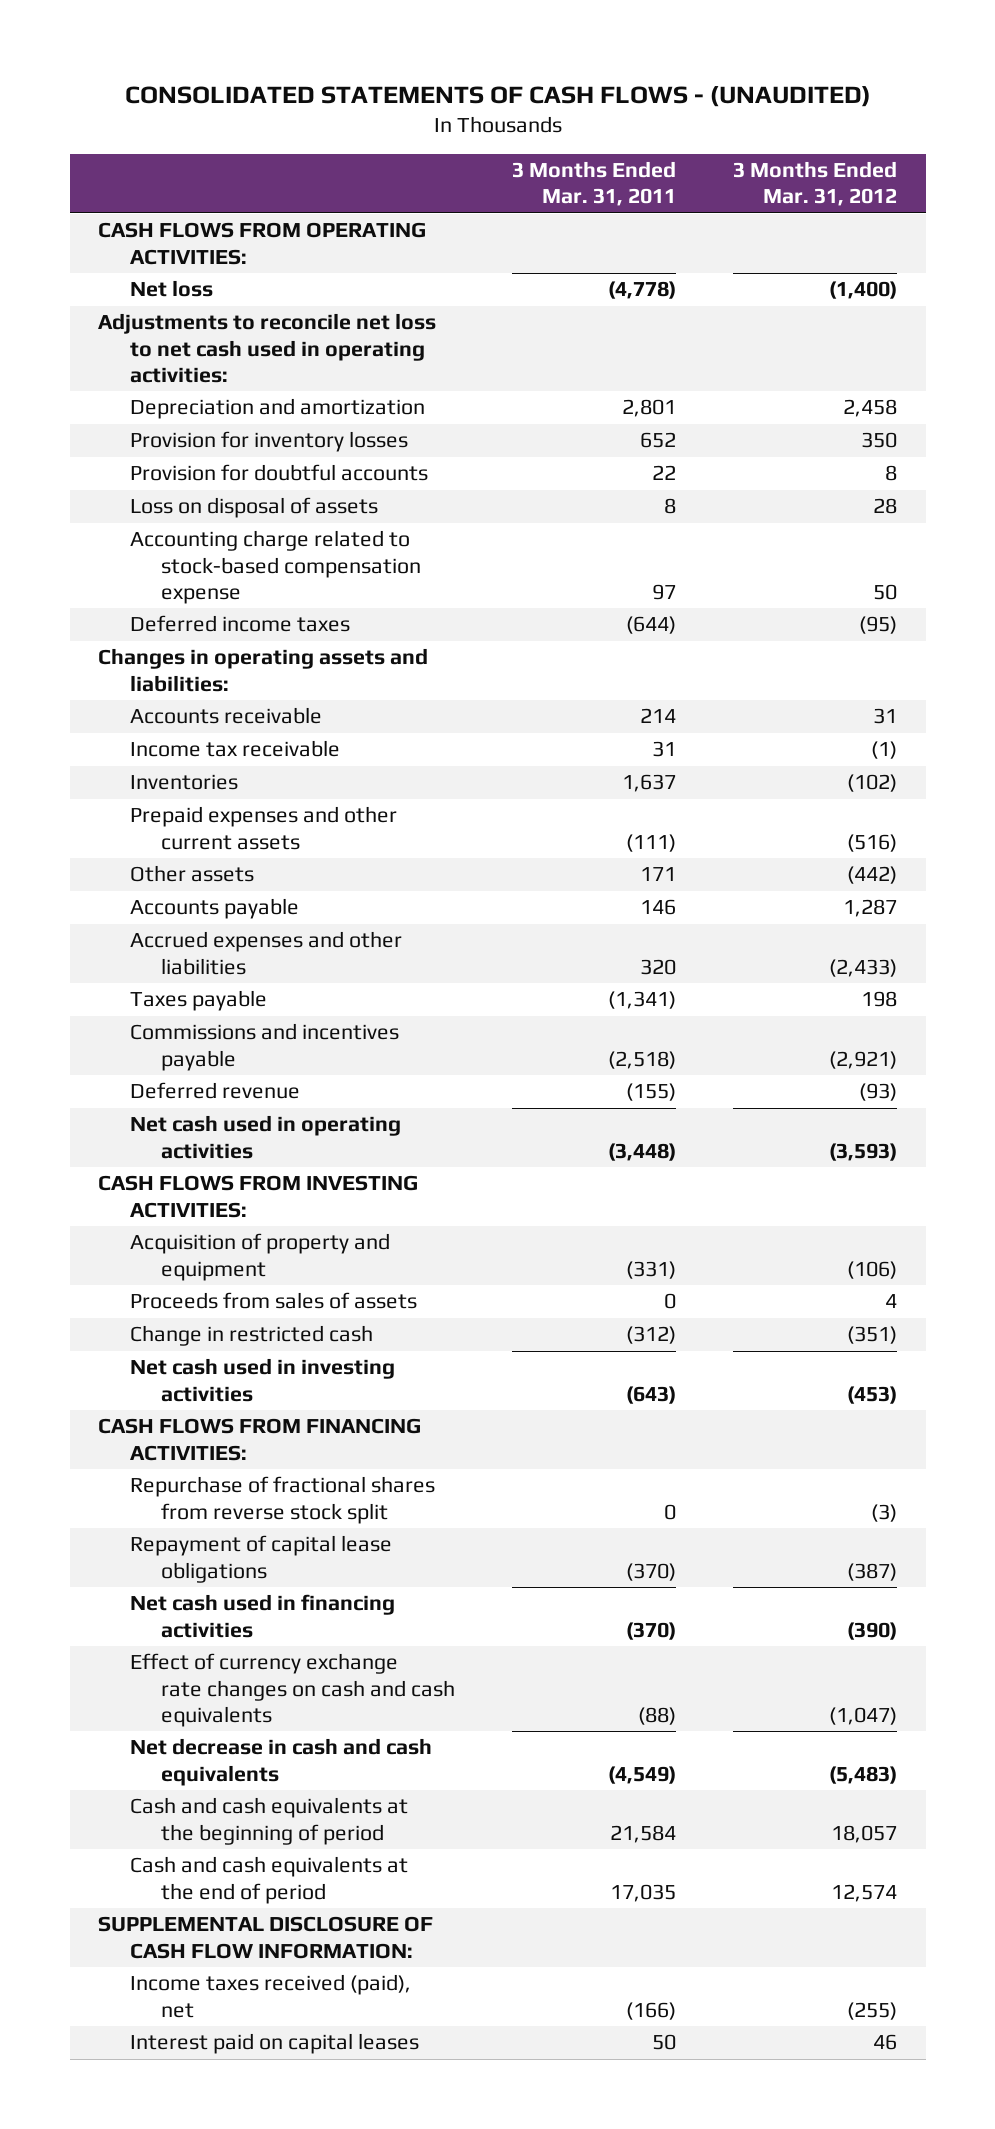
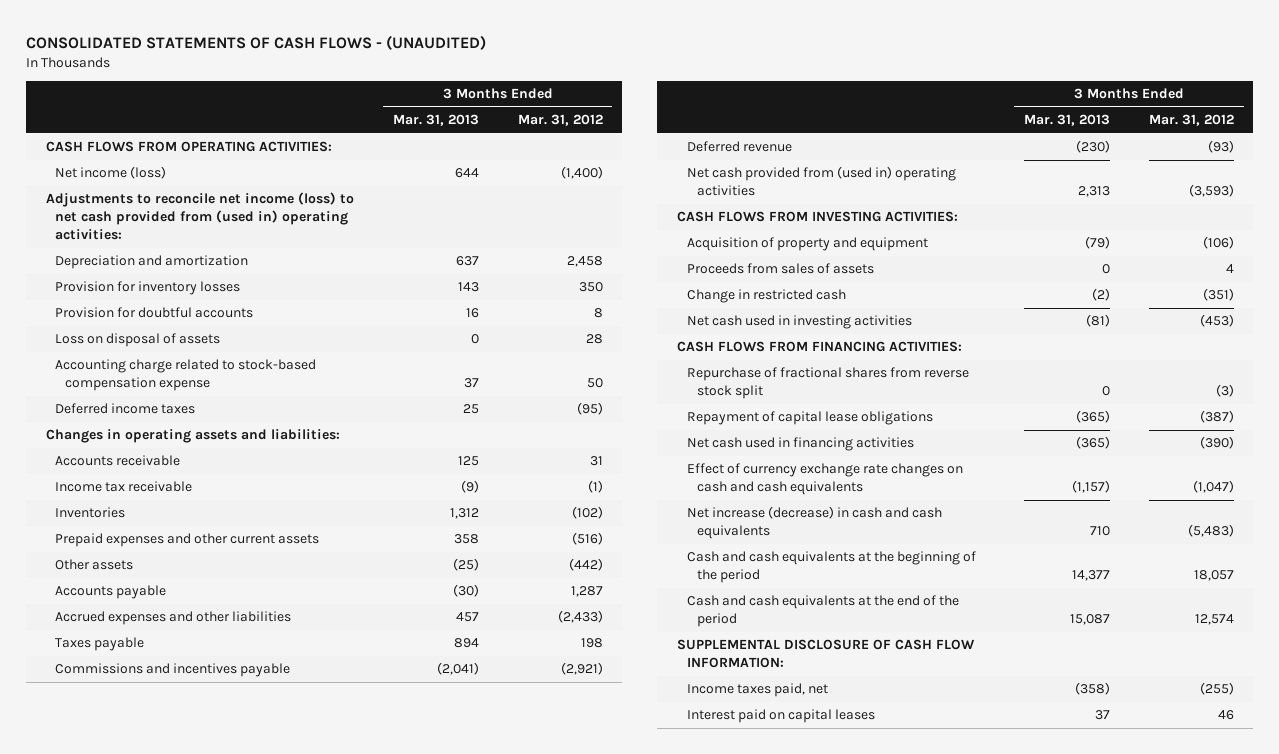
- | 3 Months Ended Mar. 31, 2011 | 3 Months Ended Mar. 31, 2012
+ | 3 Months Ended Mar. 31, 2013 | 3 Months Ended Mar. 31, 2012
- Net loss | (4,778) | (1,400)
- Adjustments to reconcile net loss to net cash used in operating activities:
+ Net income (loss) | 644 | (1,400)
+ Adjustments to reconcile net income (loss) to net cash provided from (used in) operating activities:
- Net cash used in operating activities | (3,448) | (3,593)
+ Net cash provided from (used in) operating activities | 2,313 | (3,593)
- Net decrease in cash and cash equivalents | (4,549) | (5,483)
- Cash and cash equivalents at the beginning of period | 21,584 | 18,057
- Cash and cash equivalents at the end of period | 17,035 | 12,574
+ Net increase (decrease) in cash and cash equivalents | 710 | (5,483)
+ Cash and cash equivalents at the beginning of the period | 14,377 | 18,057
+ Cash and cash equivalents at the end of the period | 15,087 | 12,574
- Income taxes received (paid), net | (166) | (255)
+ Income taxes paid, net | (358) | (255)

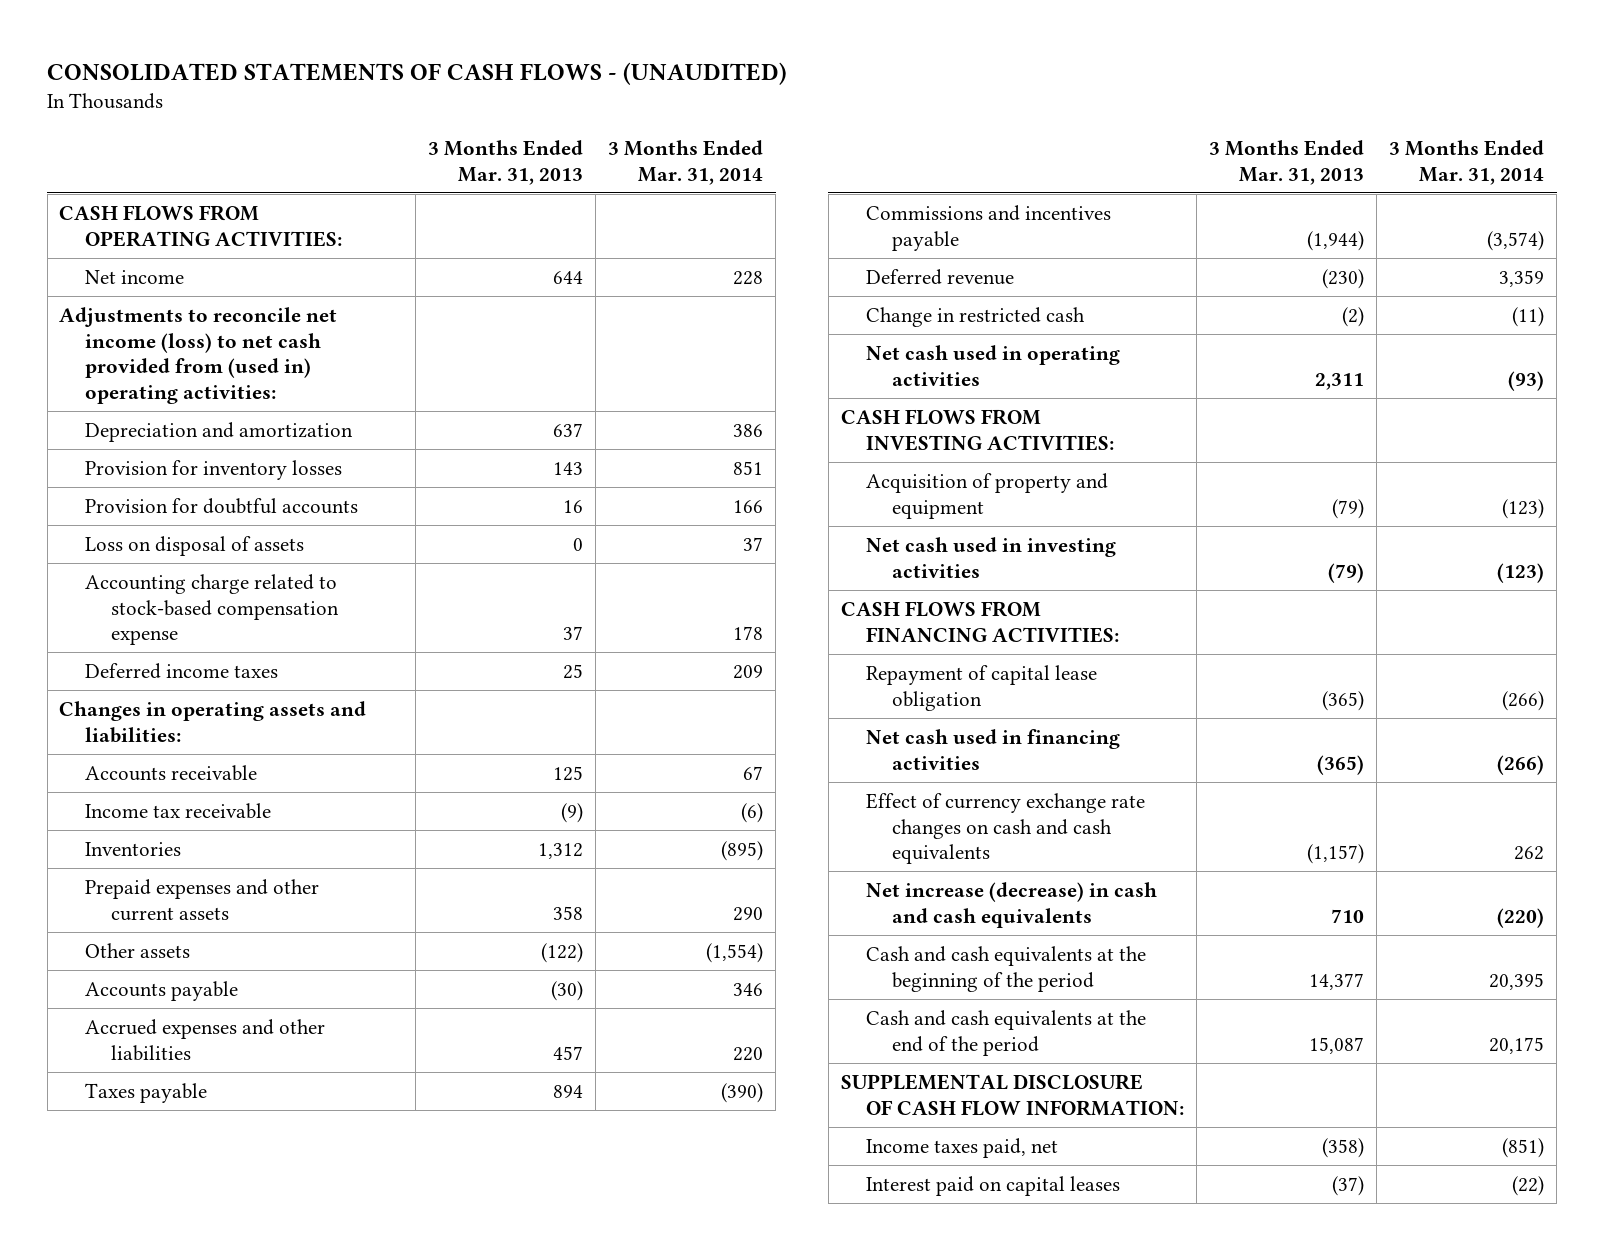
- | 3 Months Ended Mar. 31, 2013 | 3 Months Ended Mar. 31, 2012
+ | 3 Months Ended Mar. 31, 2013 | 3 Months Ended Mar. 31, 2014
- Net income (loss) | 644 | (1,400)
+ Net income | 644 | 228
- Other assets | (25) | (442)
+ Other assets | (122) | (1,554)
- Commissions and incentives payable | (2,041) | (2,921)
+ Commissions and incentives payable | (1,944) | (3,574)
- Net cash provided from (used in) operating activities | 2,313 | (3,593)
moved up: Change in restricted cash | (2) | (11)
+ Net cash used in operating activities | 2,311 | (93)
- Proceeds from sales of assets | 0 | 4
- Net cash used in investing activities | (81) | (453)
+ Net cash used in investing activities | (79) | (123)
- Repurchase of fractional shares from reverse stock split | 0 | (3)
- Repayment of capital lease obligations | (365) | (387)
+ Repayment of capital lease obligation | (365) | (266)
- Interest paid on capital leases | 37 | 46
+ Interest paid on capital leases | (37) | (22)

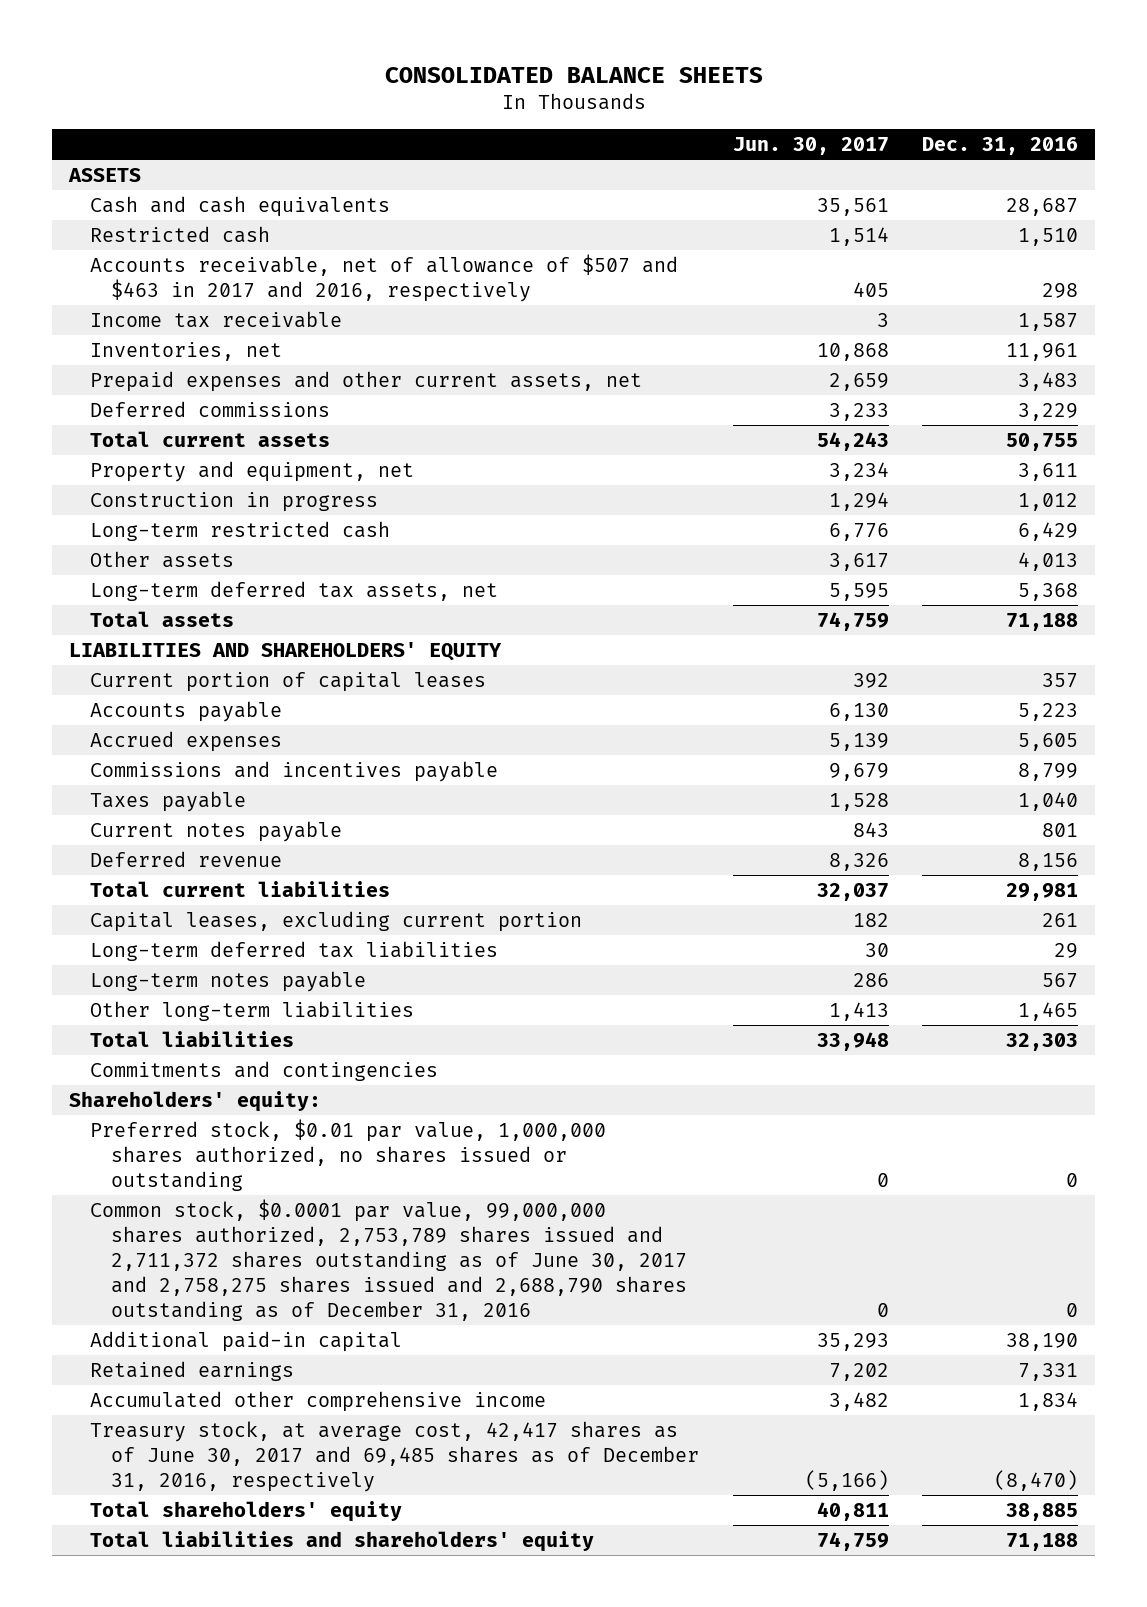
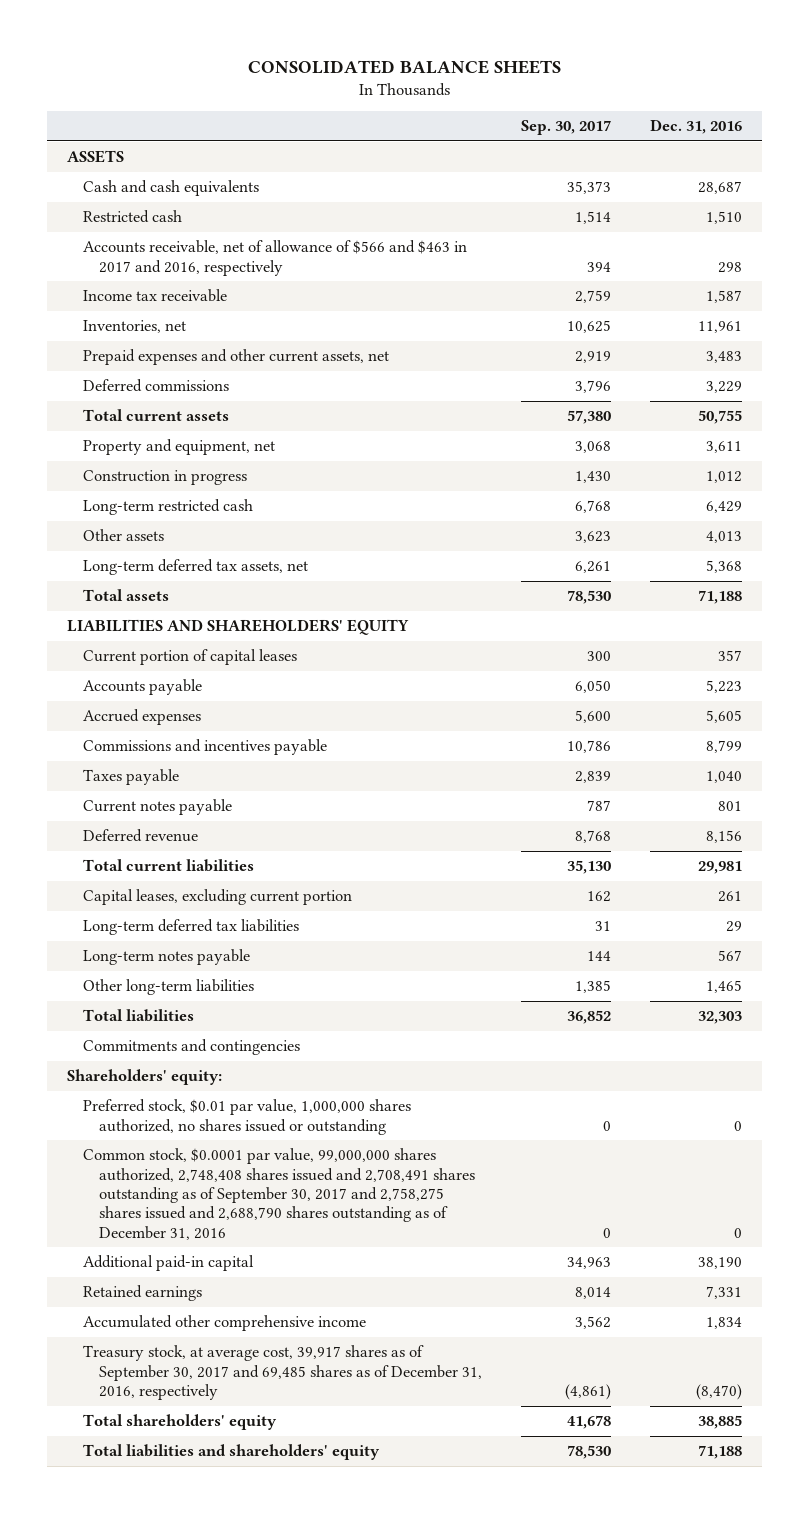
- | Jun. 30, 2017 | Dec. 31, 2016
+ | Sep. 30, 2017 | Dec. 31, 2016
- Accounts receivable, net of allowance of $507 and $463 in 2017 and 2016, respectively | 405 | 298
+ Accounts receivable, net of allowance of $566 and $463 in 2017 and 2016, respectively | 394 | 298
- Common stock, $0.0001 par value, 99,000,000 shares authorized, 2,753,789 shares issued and 2,711,372 shares outstanding as of June 30, 2017 and 2,758,275 shares issued and 2,688,790 shares outstanding as of December 31, 2016 | 0 | 0
+ Common stock, $0.0001 par value, 99,000,000 shares authorized, 2,748,408 shares issued and 2,708,491 shares outstanding as of September 30, 2017 and 2,758,275 shares issued and 2,688,790 shares outstanding as of December 31, 2016 | 0 | 0
- Treasury stock, at average cost, 42,417 shares as of June 30, 2017 and 69,485 shares as of December 31, 2016, respectively | (5,166) | (8,470)
+ Treasury stock, at average cost, 39,917 shares as of September 30, 2017 and 69,485 shares as of December 31, 2016, respectively | (4,861) | (8,470)

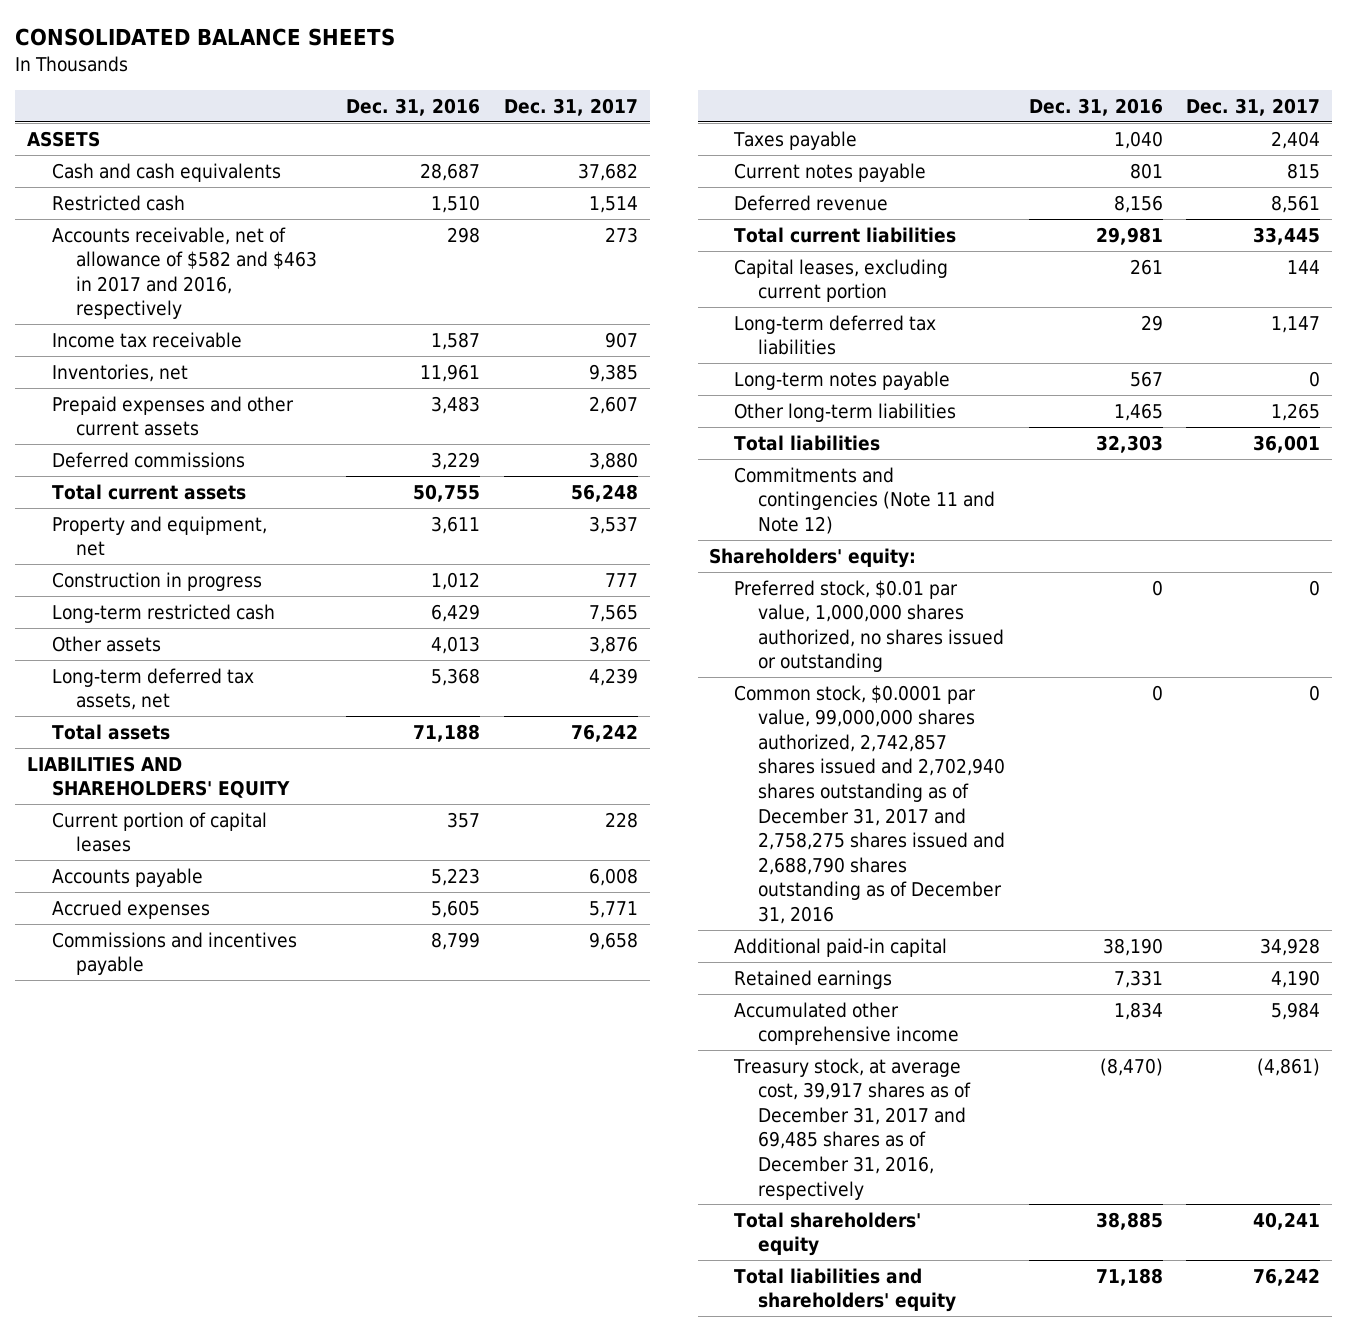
- | Sep. 30, 2017 | Dec. 31, 2016
+ | Dec. 31, 2016 | Dec. 31, 2017
- Accounts receivable, net of allowance of $566 and $463 in 2017 and 2016, respectively | 394 | 298
+ Accounts receivable, net of allowance of $582 and $463 in 2017 and 2016, respectively | 298 | 273
- Prepaid expenses and other current assets, net | 2,919 | 3,483
+ Prepaid expenses and other current assets | 3,483 | 2,607
- Commitments and contingencies
+ Commitments and contingencies (Note 11 and Note 12)
- Common stock, $0.0001 par value, 99,000,000 shares authorized, 2,748,408 shares issued and 2,708,491 shares outstanding as of September 30, 2017 and 2,758,275 shares issued and 2,688,790 shares outstanding as of December 31, 2016 | 0 | 0
+ Common stock, $0.0001 par value, 99,000,000 shares authorized, 2,742,857 shares issued and 2,702,940 shares outstanding as of December 31, 2017 and 2,758,275 shares issued and 2,688,790 shares outstanding as of December 31, 2016 | 0 | 0
- Treasury stock, at average cost, 39,917 shares as of September 30, 2017 and 69,485 shares as of December 31, 2016, respectively | (4,861) | (8,470)
+ Treasury stock, at average cost, 39,917 shares as of December 31, 2017 and 69,485 shares as of December 31, 2016, respectively | (8,470) | (4,861)

